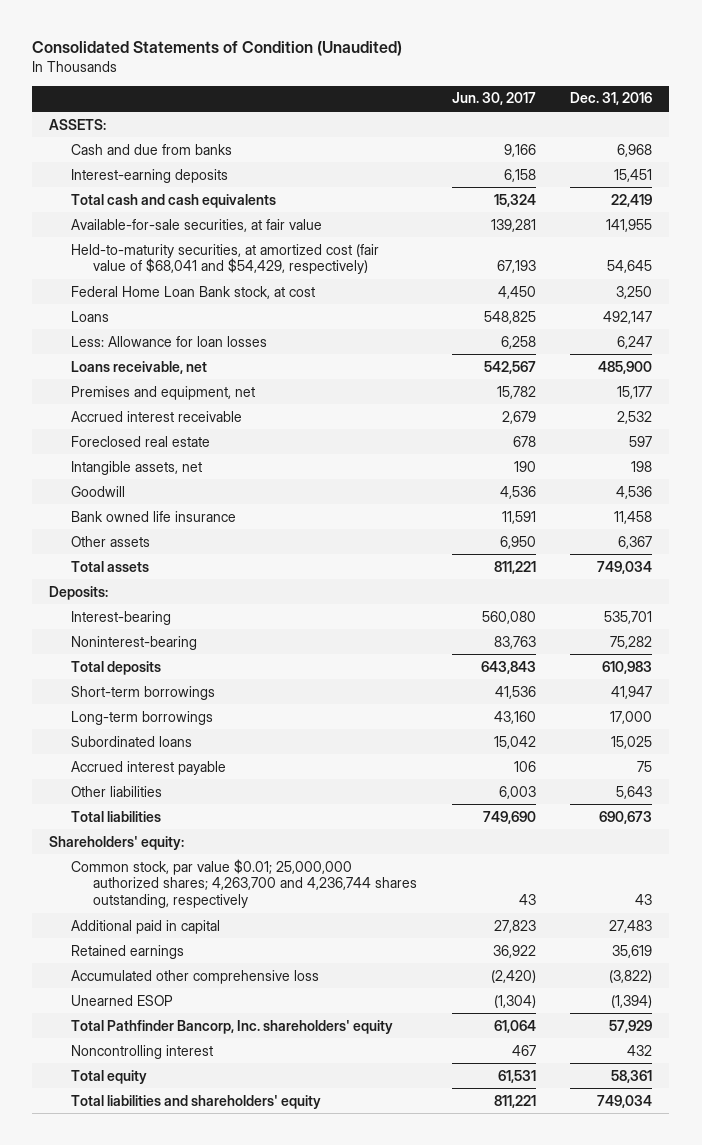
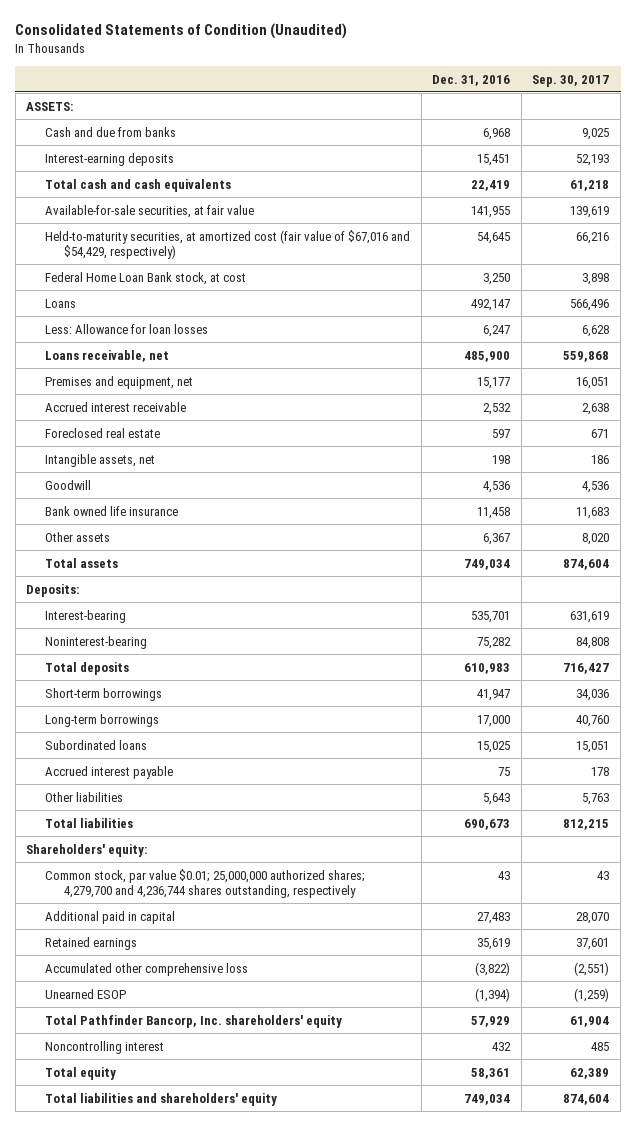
- | Jun. 30, 2017 | Dec. 31, 2016
+ | Dec. 31, 2016 | Sep. 30, 2017
- Held-to-maturity securities, at amortized cost (fair value of $68,041 and $54,429, respectively) | 67,193 | 54,645
+ Held-to-maturity securities, at amortized cost (fair value of $67,016 and $54,429, respectively) | 54,645 | 66,216
- Common stock, par value $0.01; 25,000,000 authorized shares; 4,263,700 and 4,236,744 shares outstanding, respectively | 43 | 43
+ Common stock, par value $0.01; 25,000,000 authorized shares; 4,279,700 and 4,236,744 shares outstanding, respectively | 43 | 43

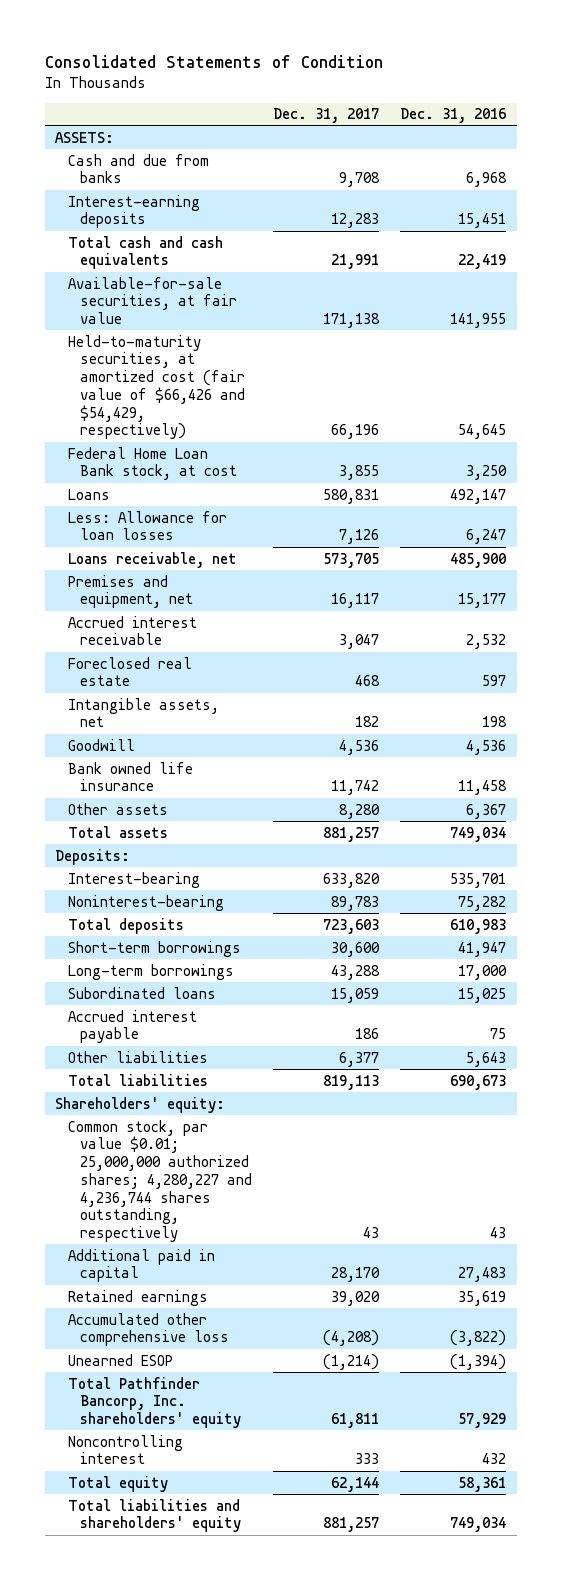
- Consolidated Statements of Condition (Unaudited)
+ Consolidated Statements of Condition
- | Dec. 31, 2016 | Sep. 30, 2017
+ | Dec. 31, 2017 | Dec. 31, 2016
- Held-to-maturity securities, at amortized cost (fair value of $67,016 and $54,429, respectively) | 54,645 | 66,216
+ Held-to-maturity securities, at amortized cost (fair value of $66,426 and $54,429, respectively) | 66,196 | 54,645
- Common stock, par value $0.01; 25,000,000 authorized shares; 4,279,700 and 4,236,744 shares outstanding, respectively | 43 | 43
+ Common stock, par value $0.01; 25,000,000 authorized shares; 4,280,227 and 4,236,744 shares outstanding, respectively | 43 | 43

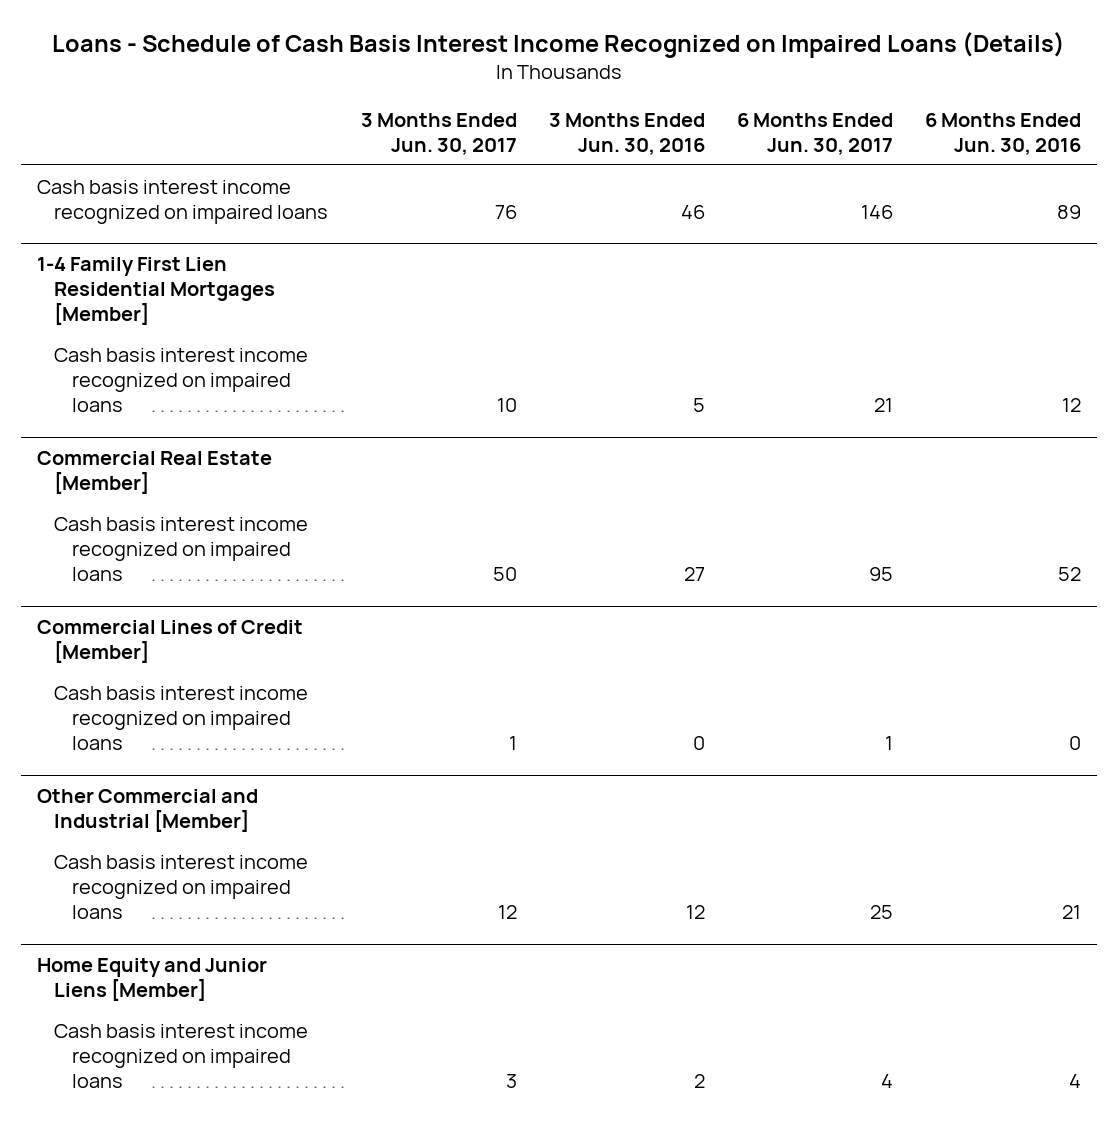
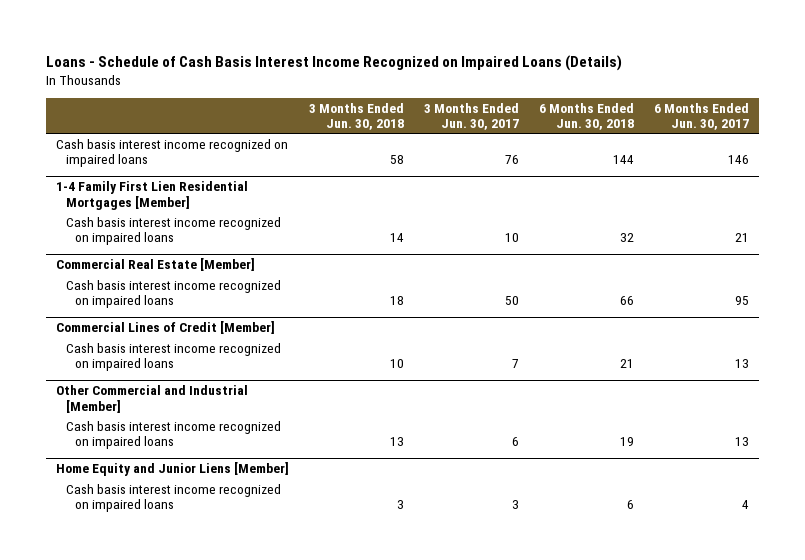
- | 3 Months Ended Jun. 30, 2017 | 3 Months Ended Jun. 30, 2016 | 6 Months Ended Jun. 30, 2017 | 6 Months Ended Jun. 30, 2016
+ | 3 Months Ended Jun. 30, 2018 | 3 Months Ended Jun. 30, 2017 | 6 Months Ended Jun. 30, 2018 | 6 Months Ended Jun. 30, 2017
@ Commercial Lines of Credit [Member]
- Cash basis interest income recognized on impaired loans | 1 | 0 | 1 | 0
+ Cash basis interest income recognized on impaired loans | 10 | 7 | 21 | 13
@ Other Commercial and Industrial [Member]
- Cash basis interest income recognized on impaired loans | 12 | 12 | 25 | 21
+ Cash basis interest income recognized on impaired loans | 13 | 6 | 19 | 13

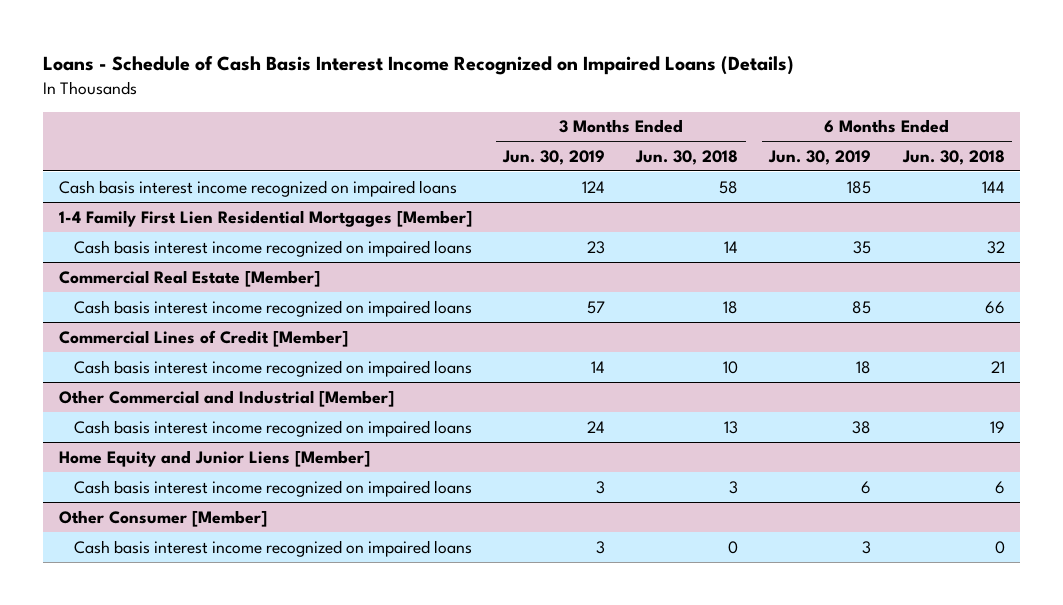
- | 3 Months Ended Jun. 30, 2018 | 3 Months Ended Jun. 30, 2017 | 6 Months Ended Jun. 30, 2018 | 6 Months Ended Jun. 30, 2017
+ | 3 Months Ended Jun. 30, 2019 | 3 Months Ended Jun. 30, 2018 | 6 Months Ended Jun. 30, 2019 | 6 Months Ended Jun. 30, 2018
+ Other Consumer [Member]
+ Cash basis interest income recognized on impaired loans | 3 | 0 | 3 | 0

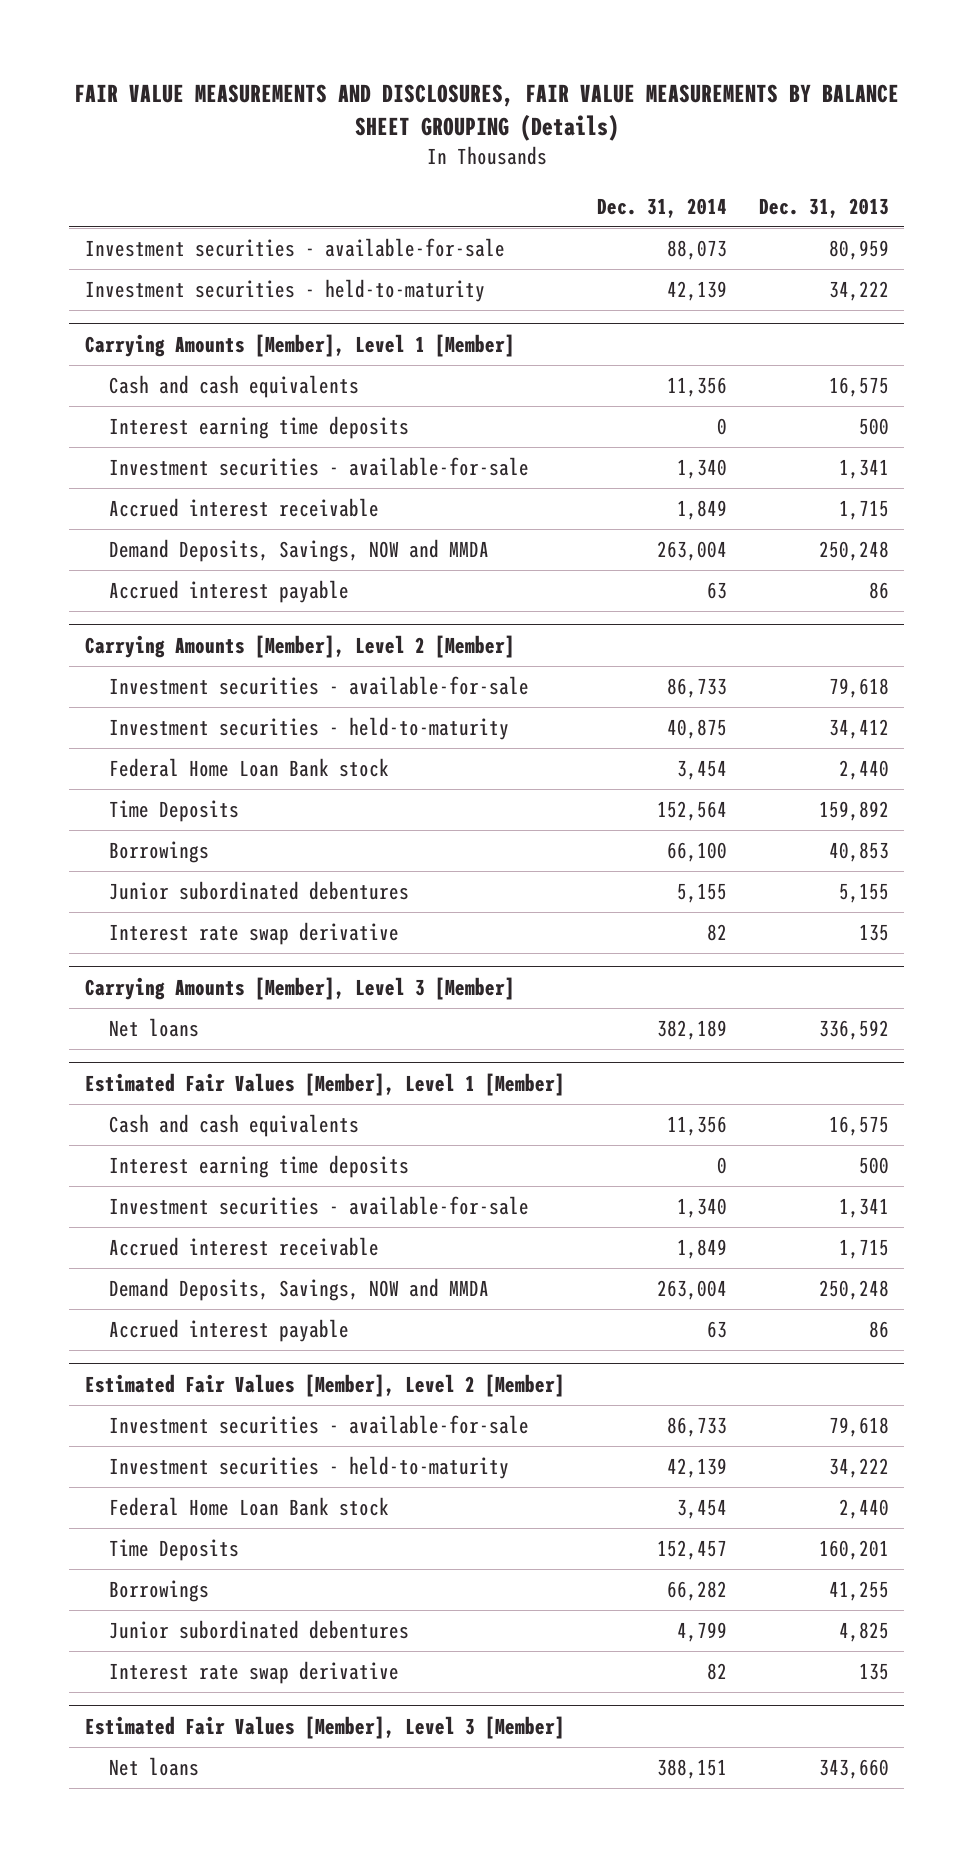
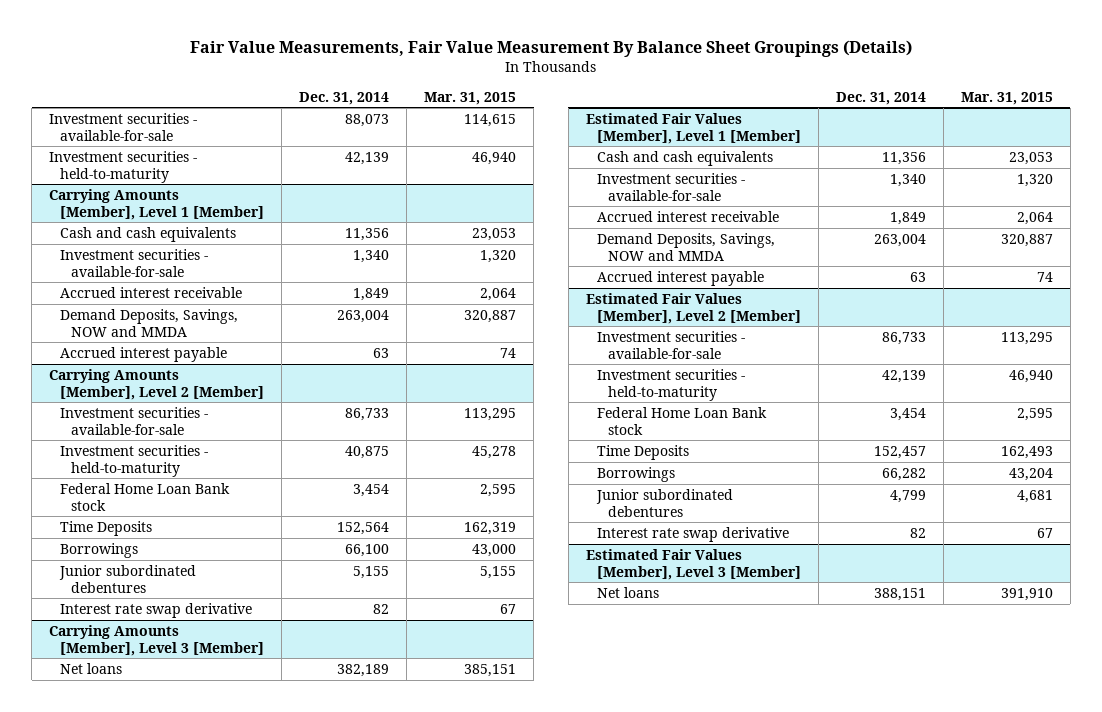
- FAIR VALUE MEASUREMENTS AND DISCLOSURES, FAIR VALUE MEASUREMENTS BY BALANCE SHEET GROUPING (Details)
+ Fair Value Measurements, Fair Value Measurement By Balance Sheet Groupings (Details)
- | Dec. 31, 2014 | Dec. 31, 2013
+ | Dec. 31, 2014 | Mar. 31, 2015
@ Carrying Amounts [Member], Level 1 [Member]
- Interest earning time deposits | 0 | 500
@ Estimated Fair Values [Member], Level 1 [Member]
- Interest earning time deposits | 0 | 500

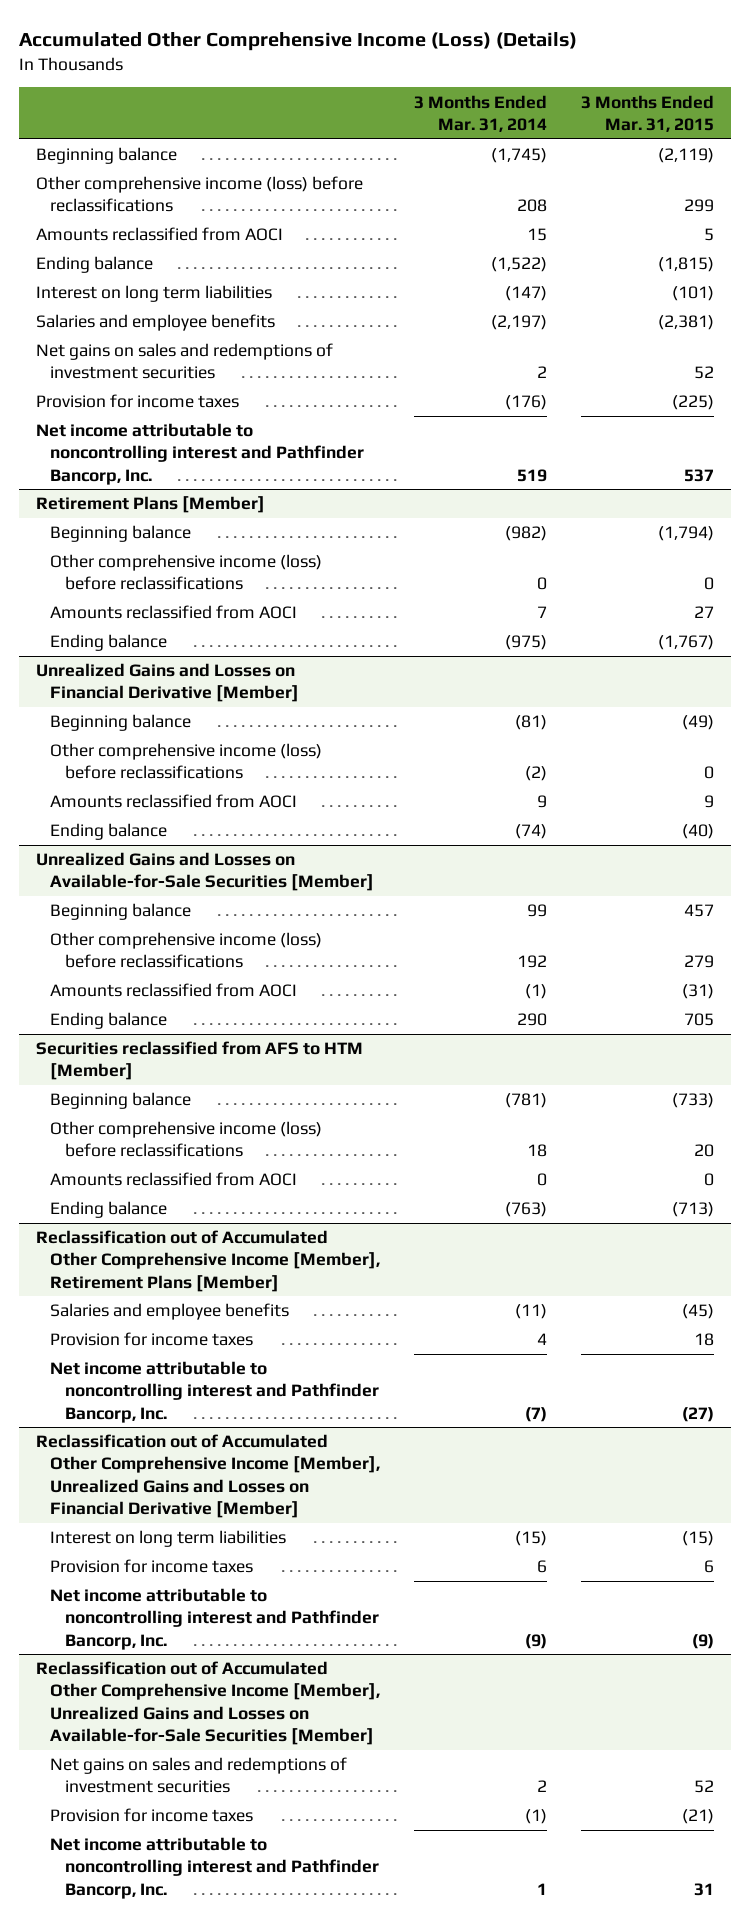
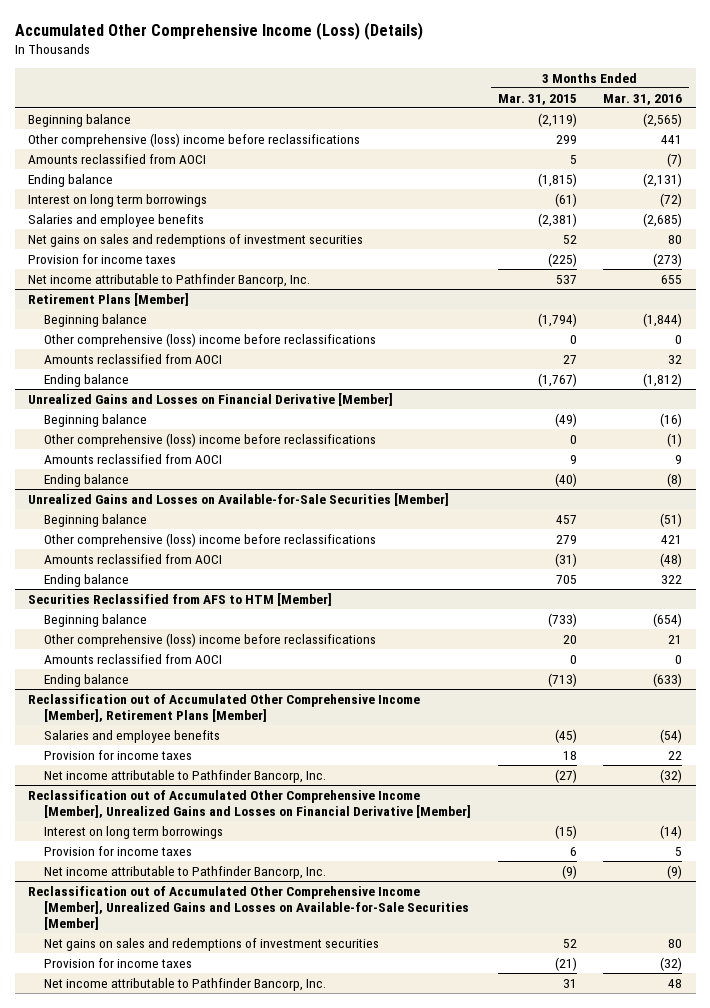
- | 3 Months Ended Mar. 31, 2014 | 3 Months Ended Mar. 31, 2015
+ | 3 Months Ended Mar. 31, 2015 | 3 Months Ended Mar. 31, 2016
- Other comprehensive income (loss) before reclassifications | 208 | 299
+ Other comprehensive (loss) income before reclassifications | 299 | 441
- Interest on long term liabilities | (147) | (101)
+ Interest on long term borrowings | (61) | (72)
- Net income attributable to noncontrolling interest and Pathfinder Bancorp, Inc. | 519 | 537
+ Net income attributable to Pathfinder Bancorp, Inc. | 537 | 655
@ Retirement Plans [Member]
- Other comprehensive income (loss) before reclassifications | 0 | 0
+ Other comprehensive (loss) income before reclassifications | 0 | 0
@ Unrealized Gains and Losses on Financial Derivative [Member]
- Other comprehensive income (loss) before reclassifications | (2) | 0
+ Other comprehensive (loss) income before reclassifications | 0 | (1)
@ Unrealized Gains and Losses on Available-for-Sale Securities [Member]
- Other comprehensive income (loss) before reclassifications | 192 | 279
+ Other comprehensive (loss) income before reclassifications | 279 | 421
- Securities reclassified from AFS to HTM [Member]
+ Securities Reclassified from AFS to HTM [Member]
- Other comprehensive income (loss) before reclassifications | 18 | 20
+ Other comprehensive (loss) income before reclassifications | 20 | 21
@ Reclassification out of Accumulated Other Comprehensive Income [Member], Retirement Plans [Member]
- Net income attributable to noncontrolling interest and Pathfinder Bancorp, Inc. | (7) | (27)
+ Net income attributable to Pathfinder Bancorp, Inc. | (27) | (32)
@ Reclassification out of Accumulated Other Comprehensive Income [Member], Unrealized Gains and Losses on Financial Derivative [Member]
- Interest on long term liabilities | (15) | (15)
+ Interest on long term borrowings | (15) | (14)
- Net income attributable to noncontrolling interest and Pathfinder Bancorp, Inc. | (9) | (9)
+ Net income attributable to Pathfinder Bancorp, Inc. | (9) | (9)
@ Reclassification out of Accumulated Other Comprehensive Income [Member], Unrealized Gains and Losses on Available-for-Sale Securities [Member]
- Net income attributable to noncontrolling interest and Pathfinder Bancorp, Inc. | 1 | 31
+ Net income attributable to Pathfinder Bancorp, Inc. | 31 | 48

